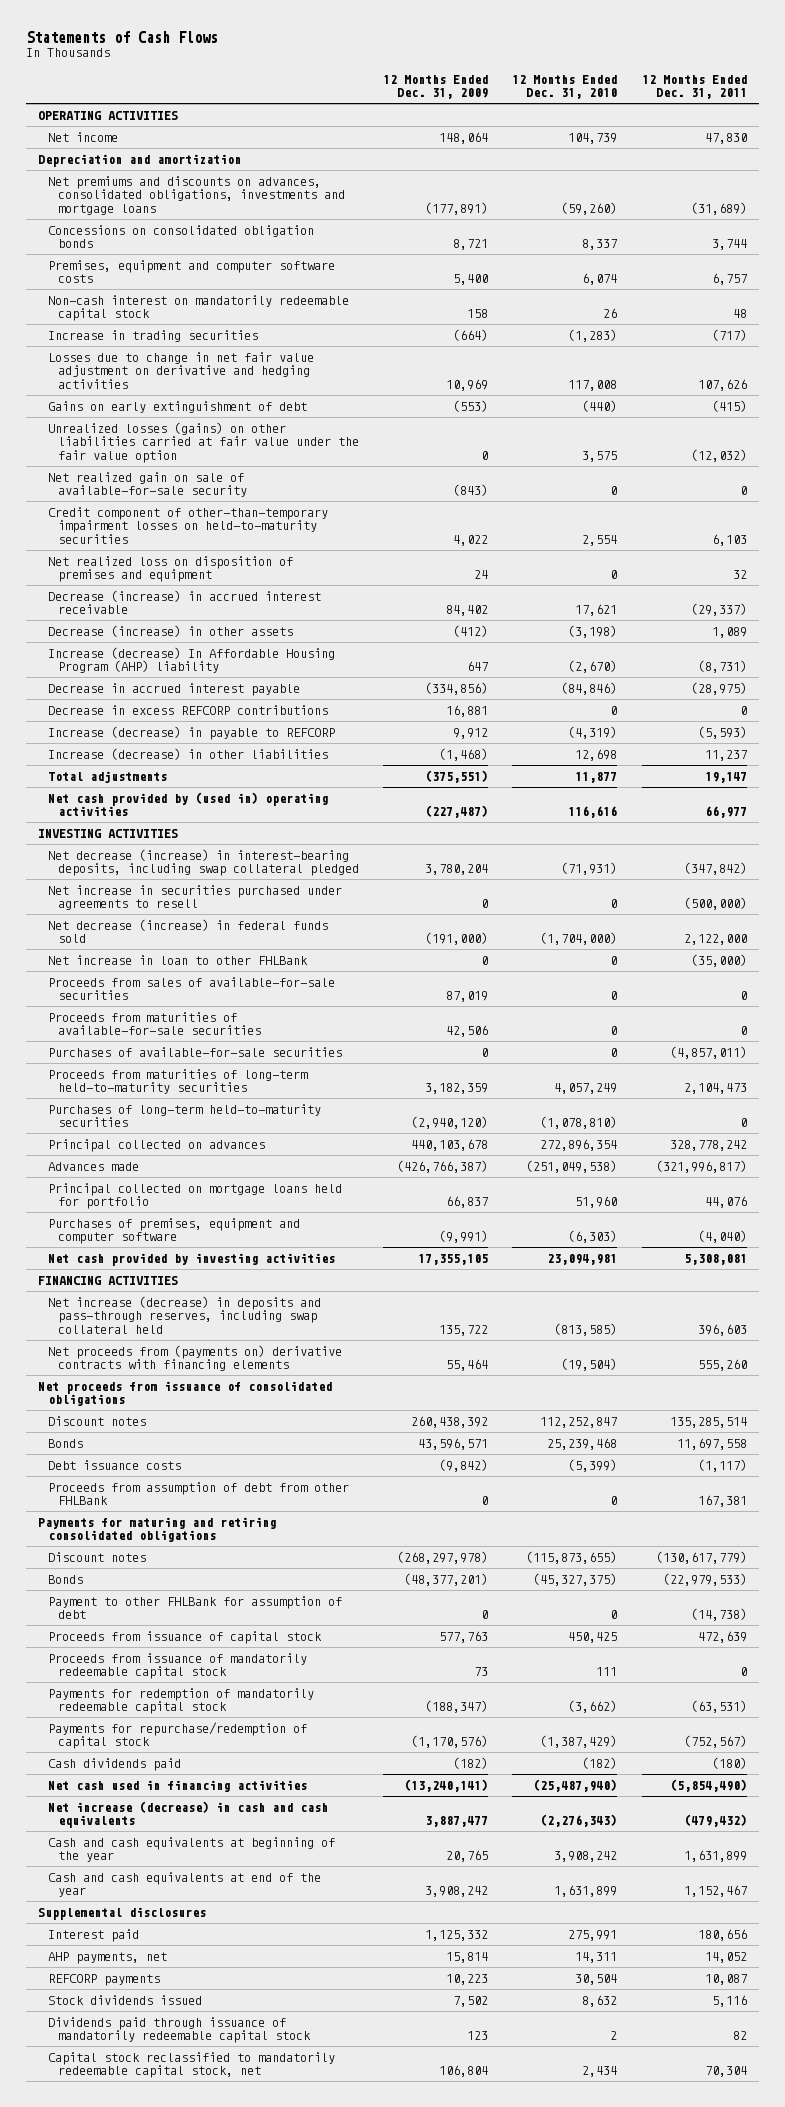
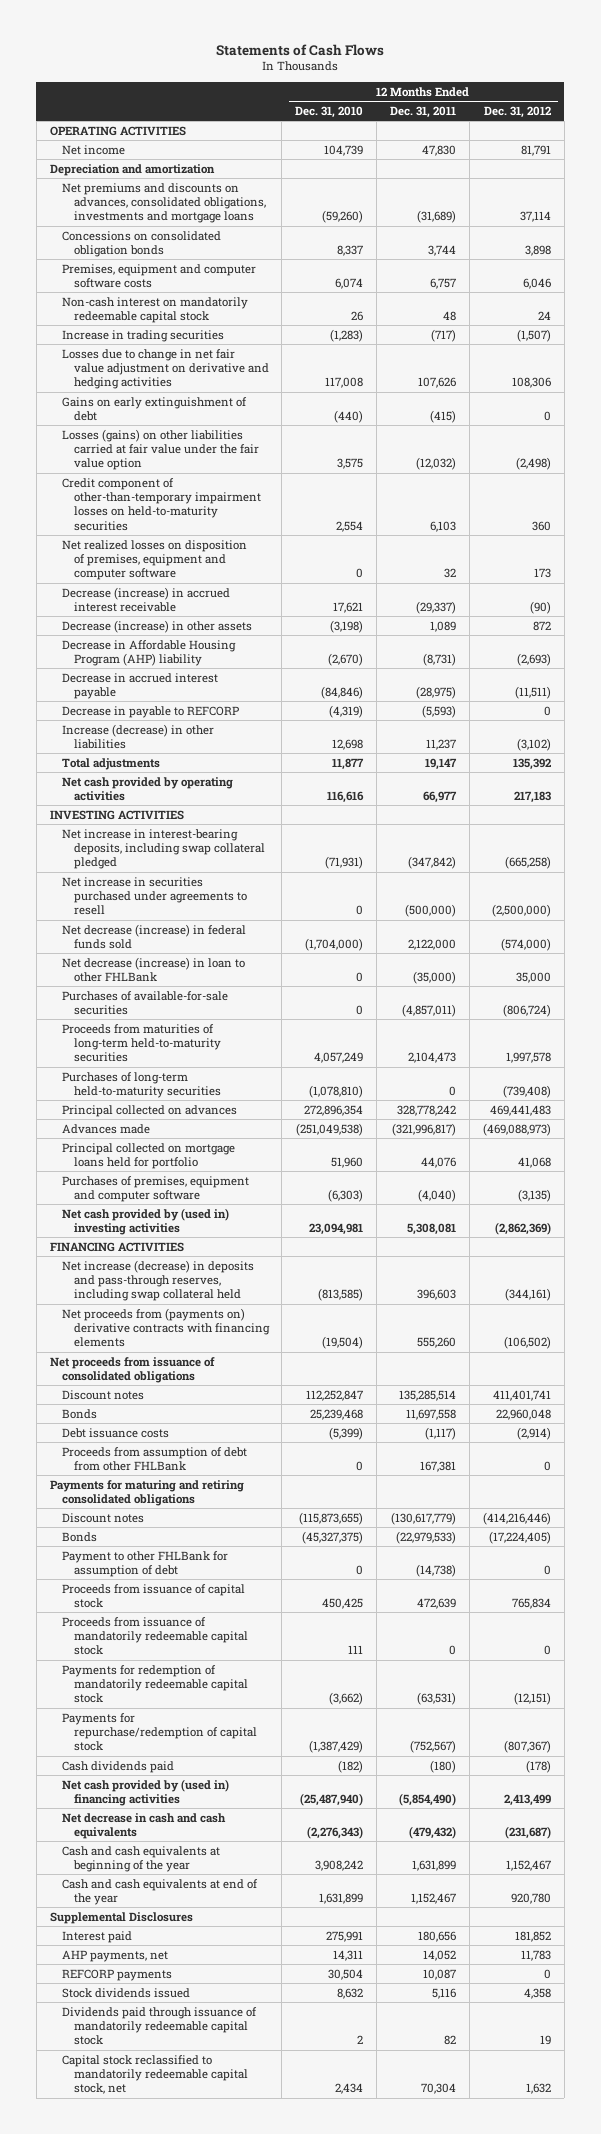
- | 12 Months Ended Dec. 31, 2009 | 12 Months Ended Dec. 31, 2010 | 12 Months Ended Dec. 31, 2011
+ | 12 Months Ended Dec. 31, 2010 | 12 Months Ended Dec. 31, 2011 | 12 Months Ended Dec. 31, 2012
- Unrealized losses (gains) on other liabilities carried at fair value under the fair value option | 0 | 3,575 | (12,032)
- Net realized gain on sale of available-for-sale security | (843) | 0 | 0
+ Losses (gains) on other liabilities carried at fair value under the fair value option | 3,575 | (12,032) | (2,498)
- Net realized loss on disposition of premises and equipment | 24 | 0 | 32
+ Net realized losses on disposition of premises, equipment and computer software | 0 | 32 | 173
- Increase (decrease) In Affordable Housing Program (AHP) liability | 647 | (2,670) | (8,731)
+ Decrease in Affordable Housing Program (AHP) liability | (2,670) | (8,731) | (2,693)
- Decrease in excess REFCORP contributions | 16,881 | 0 | 0
- Increase (decrease) in payable to REFCORP | 9,912 | (4,319) | (5,593)
+ Decrease in payable to REFCORP | (4,319) | (5,593) | 0
- Net cash provided by (used in) operating activities | (227,487) | 116,616 | 66,977
+ Net cash provided by operating activities | 116,616 | 66,977 | 217,183
- Net decrease (increase) in interest-bearing deposits, including swap collateral pledged | 3,780,204 | (71,931) | (347,842)
+ Net increase in interest-bearing deposits, including swap collateral pledged | (71,931) | (347,842) | (665,258)
- Net increase in loan to other FHLBank | 0 | 0 | (35,000)
- Proceeds from sales of available-for-sale securities | 87,019 | 0 | 0
- Proceeds from maturities of available-for-sale securities | 42,506 | 0 | 0
+ Net decrease (increase) in loan to other FHLBank | 0 | (35,000) | 35,000
- Net cash provided by investing activities | 17,355,105 | 23,094,981 | 5,308,081
+ Net cash provided by (used in) investing activities | 23,094,981 | 5,308,081 | (2,862,369)
- Net cash used in financing activities | (13,240,141) | (25,487,940) | (5,854,490)
- Net increase (decrease) in cash and cash equivalents | 3,887,477 | (2,276,343) | (479,432)
+ Net cash provided by (used in) financing activities | (25,487,940) | (5,854,490) | 2,413,499
+ Net decrease in cash and cash equivalents | (2,276,343) | (479,432) | (231,687)
- Supplemental disclosures
+ Supplemental Disclosures

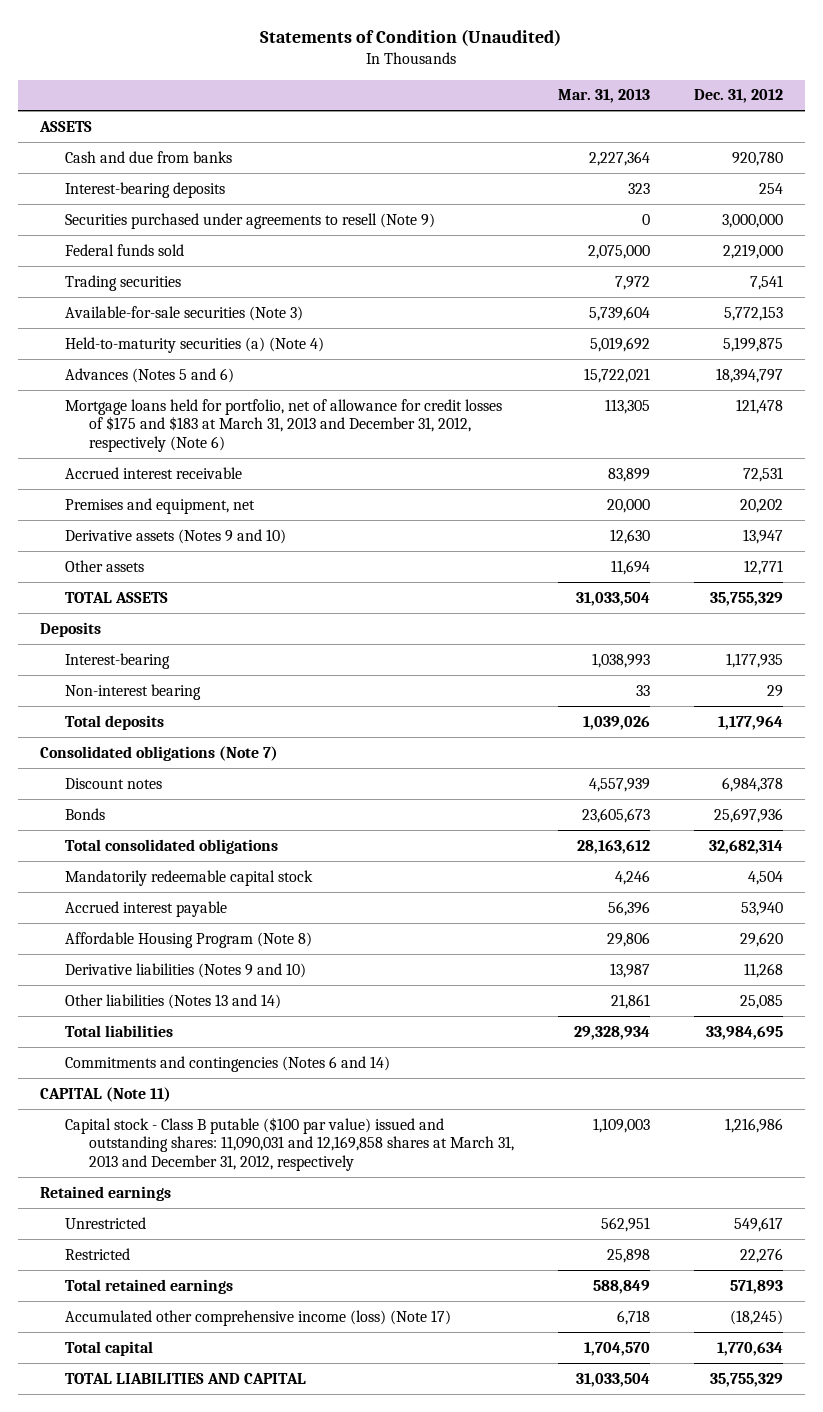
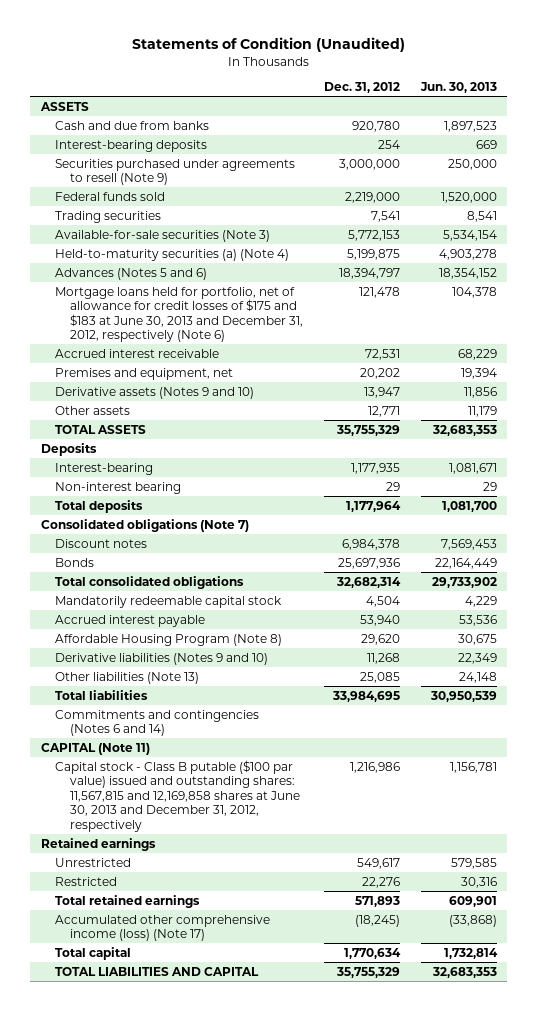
- | Mar. 31, 2013 | Dec. 31, 2012
+ | Dec. 31, 2012 | Jun. 30, 2013
- Mortgage loans held for portfolio, net of allowance for credit losses of $175 and $183 at March 31, 2013 and December 31, 2012, respectively (Note 6) | 113,305 | 121,478
+ Mortgage loans held for portfolio, net of allowance for credit losses of $175 and $183 at June 30, 2013 and December 31, 2012, respectively (Note 6) | 121,478 | 104,378
- Other liabilities (Notes 13 and 14) | 21,861 | 25,085
+ Other liabilities (Note 13) | 25,085 | 24,148
- Capital stock - Class B putable ($100 par value) issued and outstanding shares: 11,090,031 and 12,169,858 shares at March 31, 2013 and December 31, 2012, respectively | 1,109,003 | 1,216,986
+ Capital stock - Class B putable ($100 par value) issued and outstanding shares: 11,567,815 and 12,169,858 shares at June 30, 2013 and December 31, 2012, respectively | 1,216,986 | 1,156,781

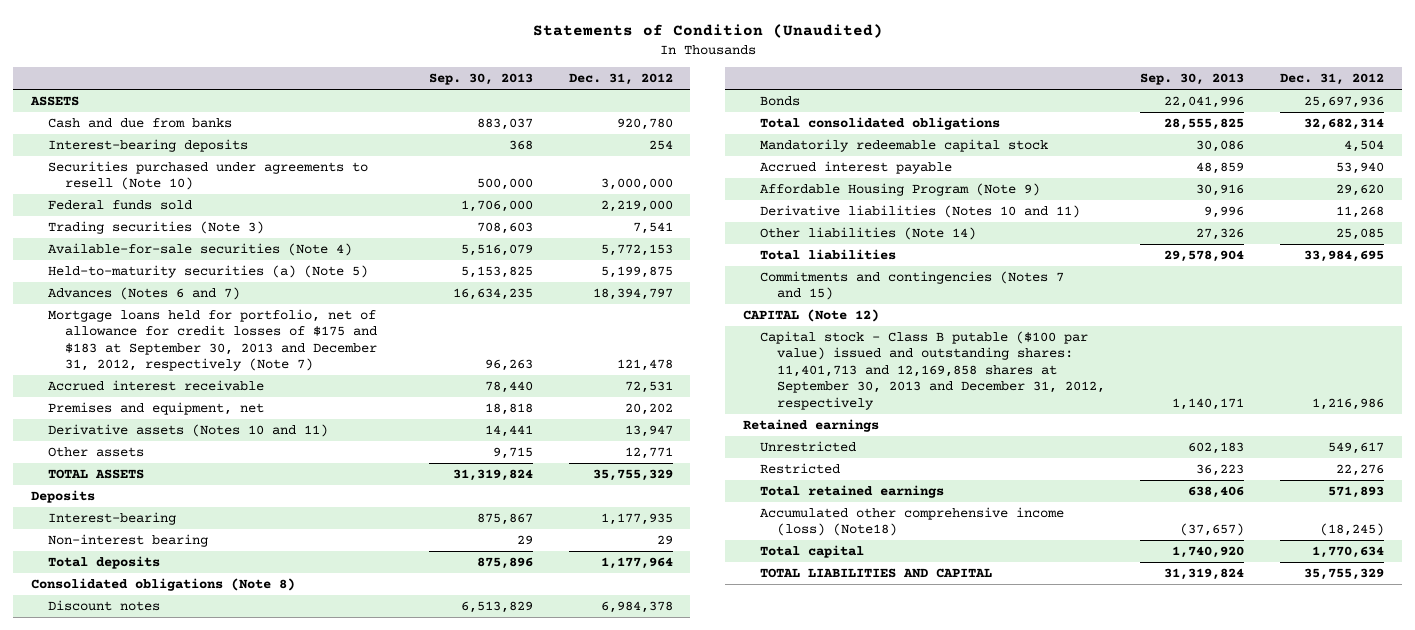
- | Dec. 31, 2012 | Jun. 30, 2013
+ | Sep. 30, 2013 | Dec. 31, 2012
- Securities purchased under agreements to resell (Note 9) | 3,000,000 | 250,000
+ Securities purchased under agreements to resell (Note 10) | 500,000 | 3,000,000
- Trading securities | 7,541 | 8,541
- Available-for-sale securities (Note 3) | 5,772,153 | 5,534,154
- Held-to-maturity securities (a) (Note 4) | 5,199,875 | 4,903,278
- Advances (Notes 5 and 6) | 18,394,797 | 18,354,152
- Mortgage loans held for portfolio, net of allowance for credit losses of $175 and $183 at June 30, 2013 and December 31, 2012, respectively (Note 6) | 121,478 | 104,378
+ Trading securities (Note 3) | 708,603 | 7,541
+ Available-for-sale securities (Note 4) | 5,516,079 | 5,772,153
+ Held-to-maturity securities (a) (Note 5) | 5,153,825 | 5,199,875
+ Advances (Notes 6 and 7) | 16,634,235 | 18,394,797
+ Mortgage loans held for portfolio, net of allowance for credit losses of $175 and $183 at September 30, 2013 and December 31, 2012, respectively (Note 7) | 96,263 | 121,478
- Derivative assets (Notes 9 and 10) | 13,947 | 11,856
+ Derivative assets (Notes 10 and 11) | 14,441 | 13,947
- Consolidated obligations (Note 7)
+ Consolidated obligations (Note 8)
- Affordable Housing Program (Note 8) | 29,620 | 30,675
- Derivative liabilities (Notes 9 and 10) | 11,268 | 22,349
- Other liabilities (Note 13) | 25,085 | 24,148
+ Affordable Housing Program (Note 9) | 30,916 | 29,620
+ Derivative liabilities (Notes 10 and 11) | 9,996 | 11,268
+ Other liabilities (Note 14) | 27,326 | 25,085
- Commitments and contingencies (Notes 6 and 14)
- CAPITAL (Note 11)
- Capital stock - Class B putable ($100 par value) issued and outstanding shares: 11,567,815 and 12,169,858 shares at June 30, 2013 and December 31, 2012, respectively | 1,216,986 | 1,156,781
+ Commitments and contingencies (Notes 7 and 15)
+ CAPITAL (Note 12)
+ Capital stock - Class B putable ($100 par value) issued and outstanding shares: 11,401,713 and 12,169,858 shares at September 30, 2013 and December 31, 2012, respectively | 1,140,171 | 1,216,986
- Accumulated other comprehensive income (loss) (Note 17) | (18,245) | (33,868)
+ Accumulated other comprehensive income (loss) (Note18) | (37,657) | (18,245)

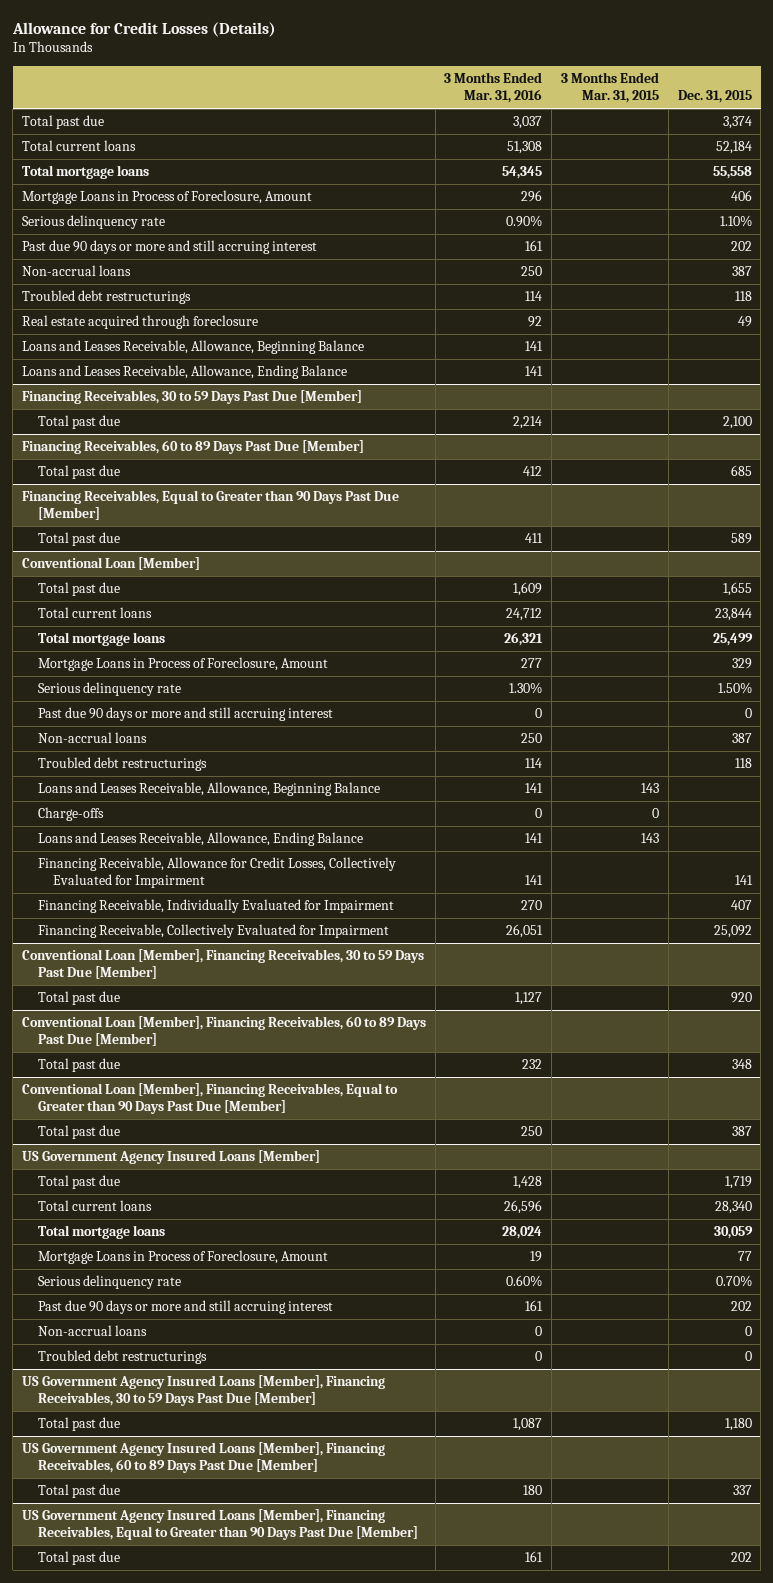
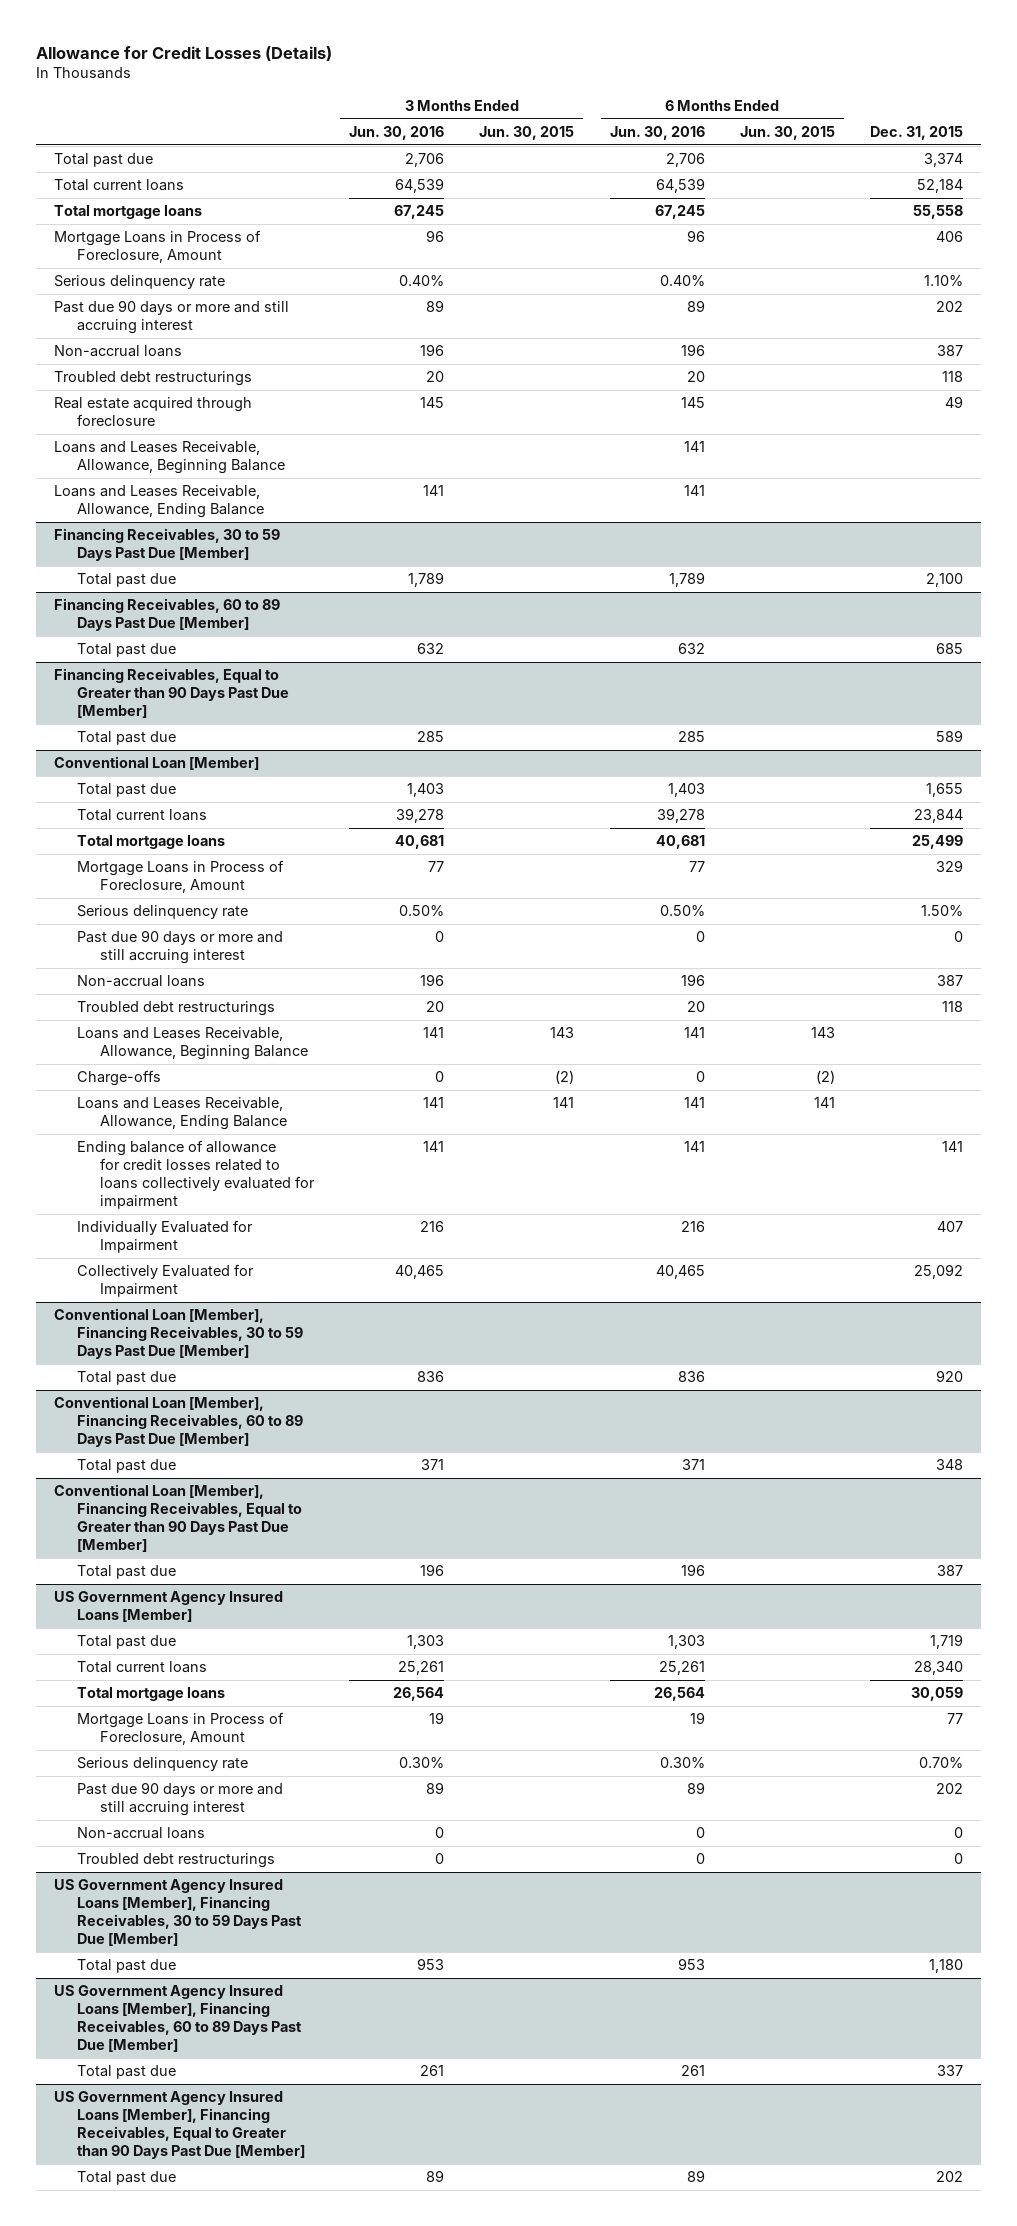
- | 3 Months Ended Mar. 31, 2016 | 3 Months Ended Mar. 31, 2015 | Dec. 31, 2015
+ | 3 Months Ended Jun. 30, 2016 | 3 Months Ended Jun. 30, 2015 | 6 Months Ended Jun. 30, 2016 | 6 Months Ended Jun. 30, 2015 | Dec. 31, 2015
@ Conventional Loan [Member]
- Financing Receivable, Allowance for Credit Losses, Collectively Evaluated for Impairment | 141 | | 141
- Financing Receivable, Individually Evaluated for Impairment | 270 | | 407
- Financing Receivable, Collectively Evaluated for Impairment | 26,051 | | 25,092
+ Ending balance of allowance for credit losses related to loans collectively evaluated for impairment | 141 | | 141 | | 141
+ Individually Evaluated for Impairment | 216 | | 216 | | 407
+ Collectively Evaluated for Impairment | 40,465 | | 40,465 | | 25,092

